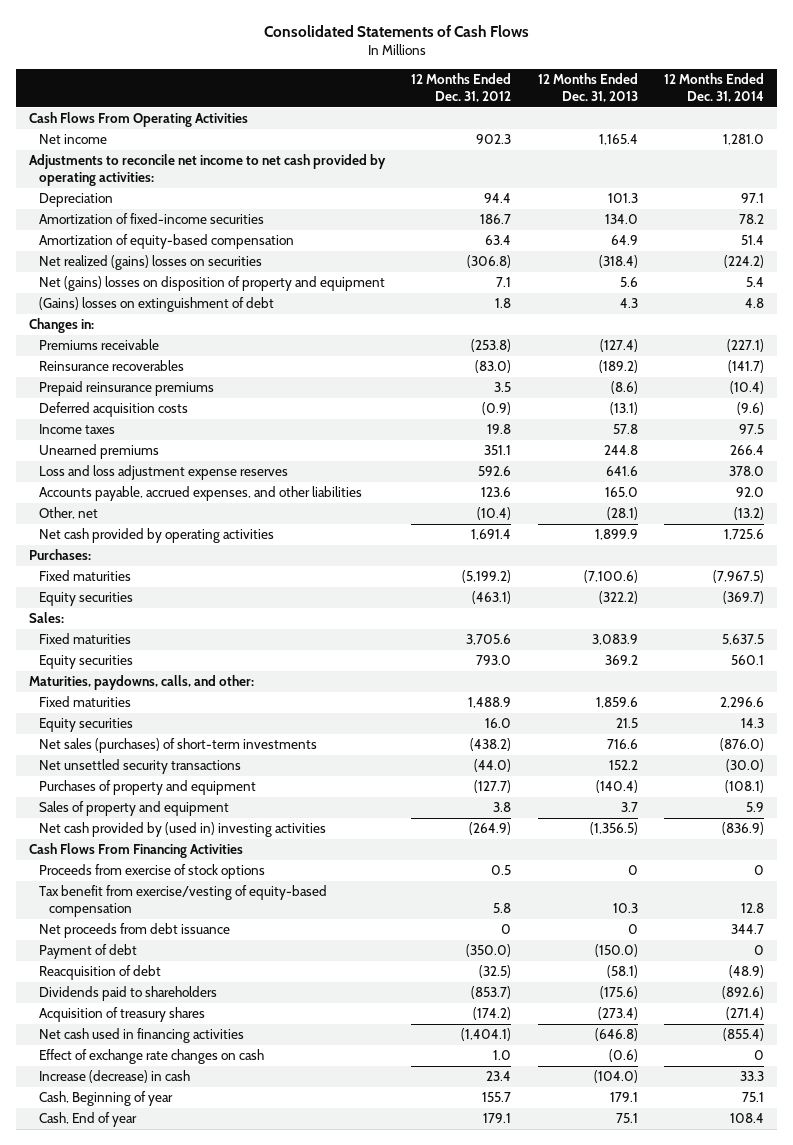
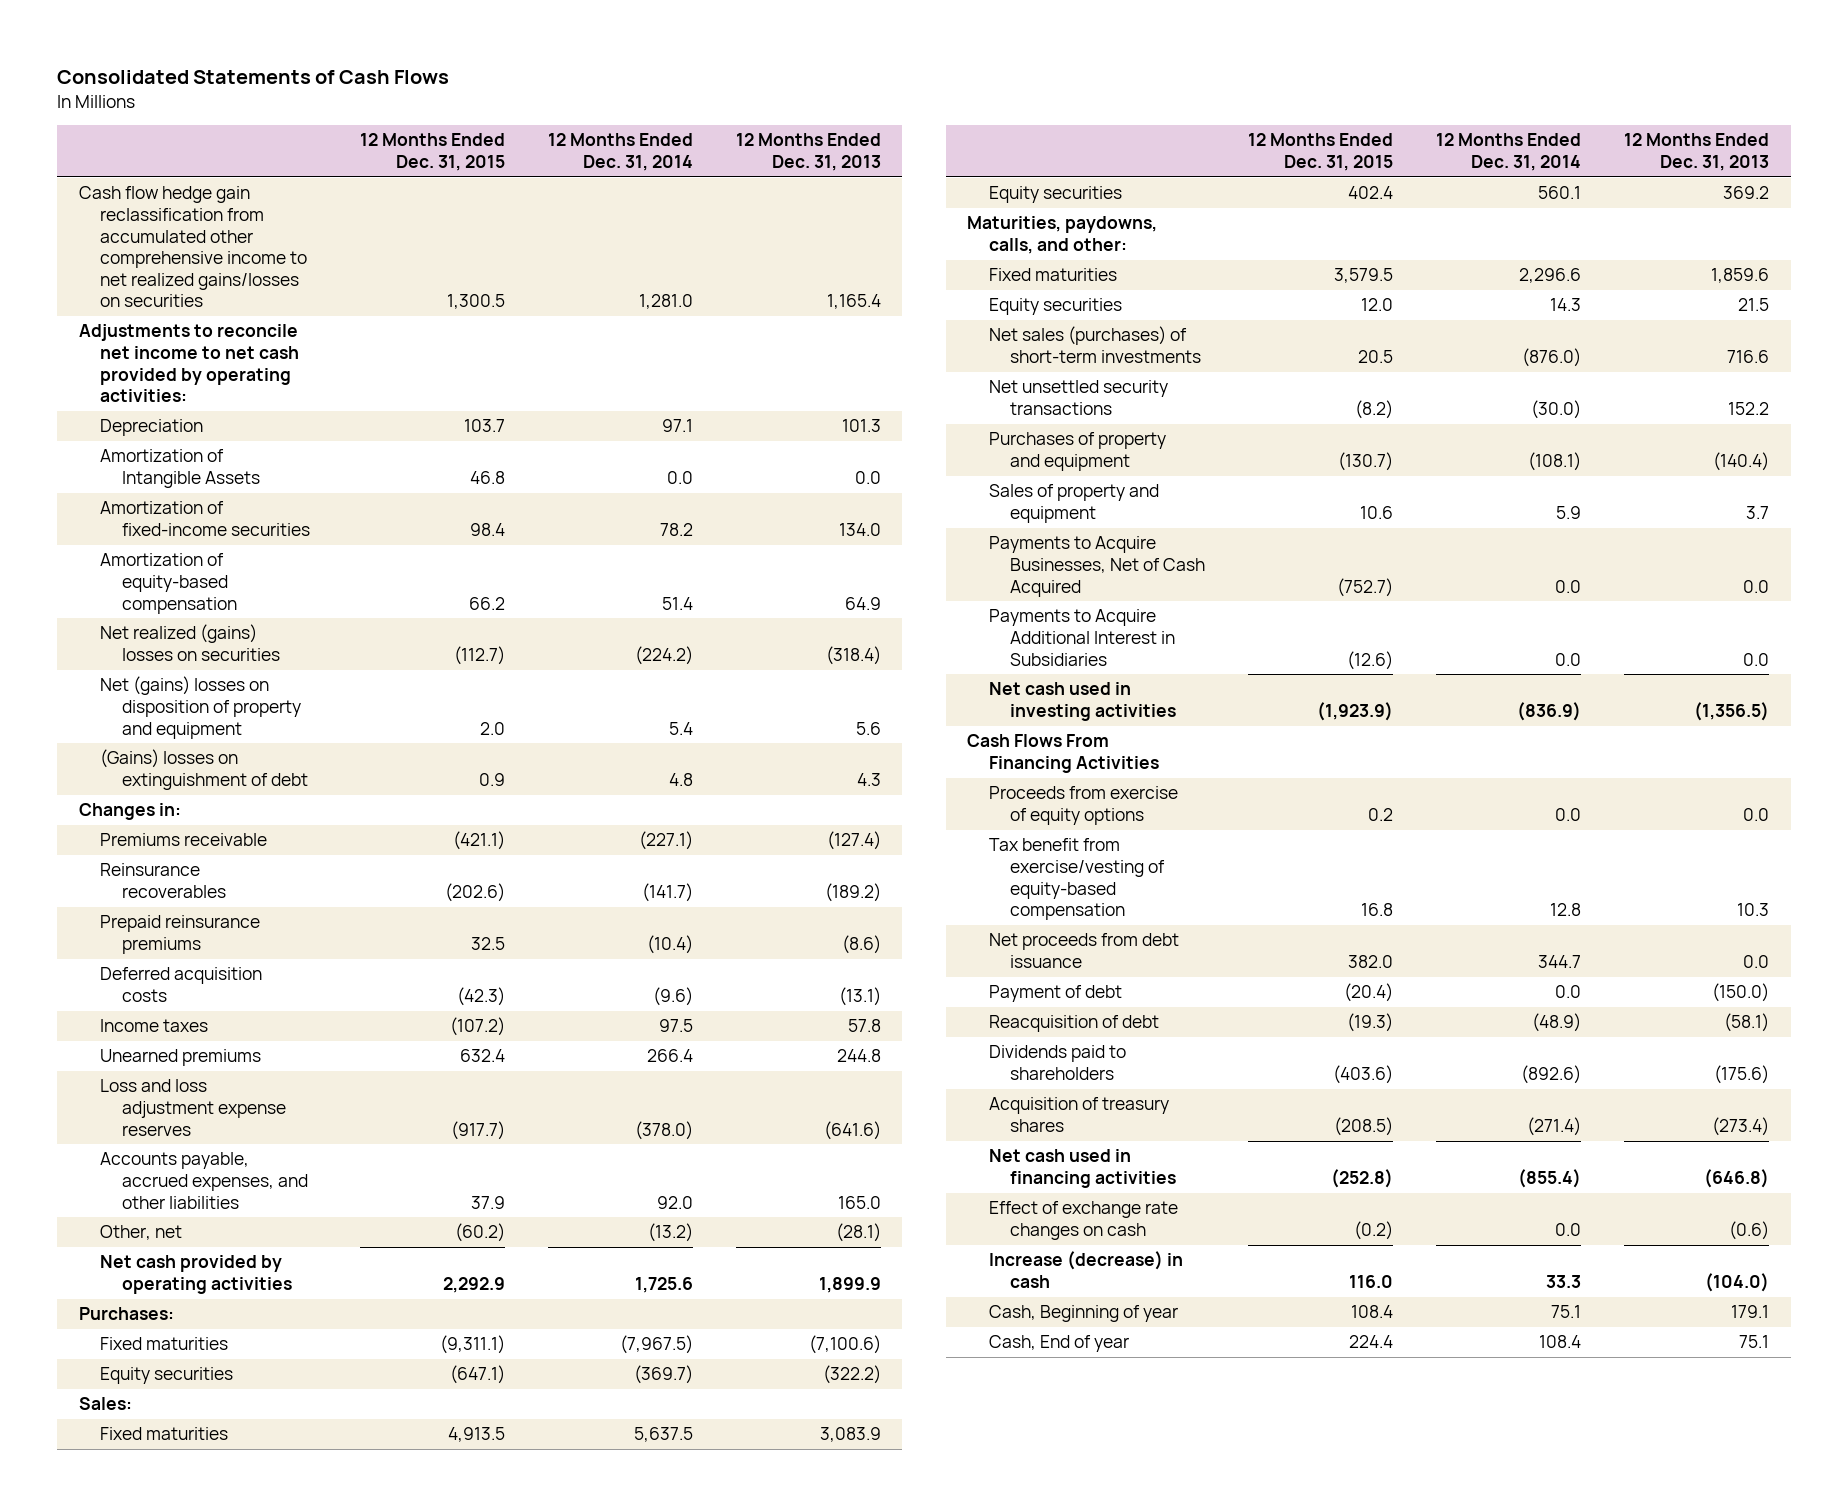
- | 12 Months Ended Dec. 31, 2012 | 12 Months Ended Dec. 31, 2013 | 12 Months Ended Dec. 31, 2014
+ | 12 Months Ended Dec. 31, 2015 | 12 Months Ended Dec. 31, 2014 | 12 Months Ended Dec. 31, 2013
- Cash Flows From Operating Activities
- Net income | 902.3 | 1,165.4 | 1,281.0
+ Cash flow hedge gain reclassification from accumulated other comprehensive income to net realized gains/losses on securities | 1,300.5 | 1,281.0 | 1,165.4
+ Amortization of Intangible Assets | 46.8 | 0.0 | 0.0
- Loss and loss adjustment expense reserves | 592.6 | 641.6 | 378.0
+ Loss and loss adjustment expense reserves | (917.7) | (378.0) | (641.6)
- Net cash provided by (used in) investing activities | (264.9) | (1,356.5) | (836.9)
+ Payments to Acquire Businesses, Net of Cash Acquired | (752.7) | 0.0 | 0.0
+ Payments to Acquire Additional Interest in Subsidiaries | (12.6) | 0.0 | 0.0
+ Net cash used in investing activities | (1,923.9) | (836.9) | (1,356.5)
- Proceeds from exercise of stock options | 0.5 | 0 | 0
+ Proceeds from exercise of equity options | 0.2 | 0.0 | 0.0
- Net proceeds from debt issuance | 0 | 0 | 344.7
- Payment of debt | (350.0) | (150.0) | 0
+ Net proceeds from debt issuance | 382.0 | 344.7 | 0.0
+ Payment of debt | (20.4) | 0.0 | (150.0)
- Effect of exchange rate changes on cash | 1.0 | (0.6) | 0
+ Effect of exchange rate changes on cash | (0.2) | 0.0 | (0.6)

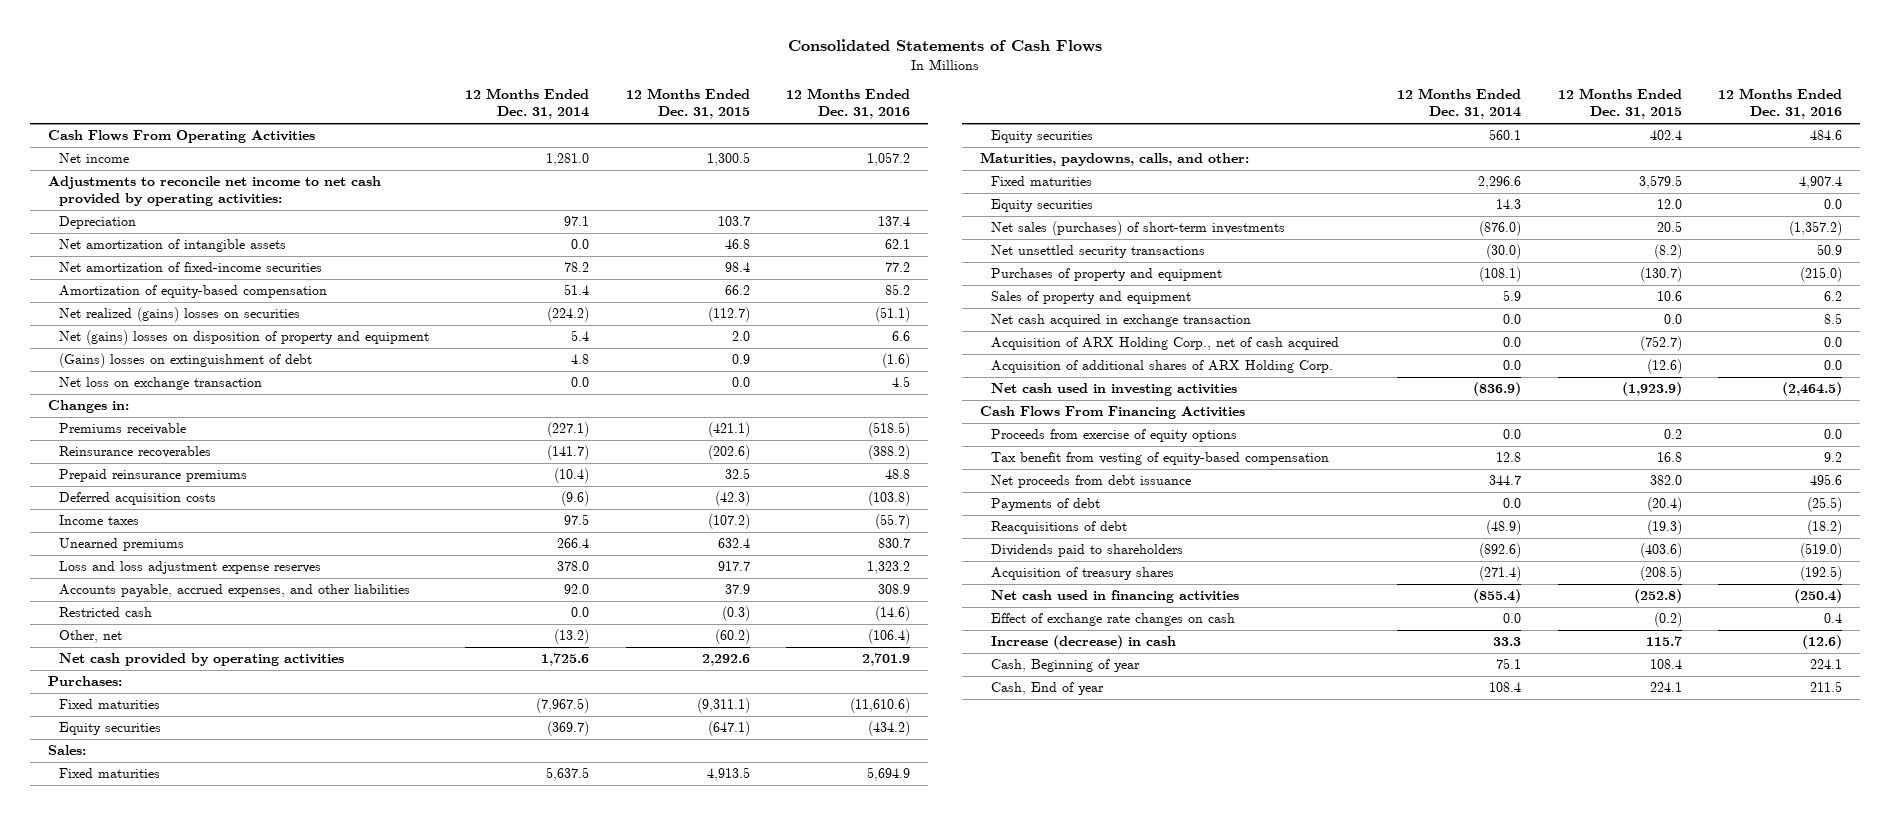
- | 12 Months Ended Dec. 31, 2015 | 12 Months Ended Dec. 31, 2014 | 12 Months Ended Dec. 31, 2013
+ | 12 Months Ended Dec. 31, 2014 | 12 Months Ended Dec. 31, 2015 | 12 Months Ended Dec. 31, 2016
- Cash flow hedge gain reclassification from accumulated other comprehensive income to net realized gains/losses on securities | 1,300.5 | 1,281.0 | 1,165.4
+ Cash Flows From Operating Activities
+ Net income | 1,281.0 | 1,300.5 | 1,057.2
- Amortization of Intangible Assets | 46.8 | 0.0 | 0.0
- Amortization of fixed-income securities | 98.4 | 78.2 | 134.0
+ Net amortization of intangible assets | 0.0 | 46.8 | 62.1
+ Net amortization of fixed-income securities | 78.2 | 98.4 | 77.2
+ Net loss on exchange transaction | 0.0 | 0.0 | 4.5
- Loss and loss adjustment expense reserves | (917.7) | (378.0) | (641.6)
+ Loss and loss adjustment expense reserves | 378.0 | 917.7 | 1,323.2
+ Restricted cash | 0.0 | (0.3) | (14.6)
- Net cash provided by operating activities | 2,292.9 | 1,725.6 | 1,899.9
+ Net cash provided by operating activities | 1,725.6 | 2,292.6 | 2,701.9
- Payments to Acquire Businesses, Net of Cash Acquired | (752.7) | 0.0 | 0.0
- Payments to Acquire Additional Interest in Subsidiaries | (12.6) | 0.0 | 0.0
+ Net cash acquired in exchange transaction | 0.0 | 0.0 | 8.5
+ Acquisition of ARX Holding Corp., net of cash acquired | 0.0 | (752.7) | 0.0
+ Acquisition of additional shares of ARX Holding Corp. | 0.0 | (12.6) | 0.0
- Tax benefit from exercise/vesting of equity-based compensation | 16.8 | 12.8 | 10.3
+ Tax benefit from vesting of equity-based compensation | 12.8 | 16.8 | 9.2
- Payment of debt | (20.4) | 0.0 | (150.0)
- Reacquisition of debt | (19.3) | (48.9) | (58.1)
+ Payments of debt | 0.0 | (20.4) | (25.5)
+ Reacquisitions of debt | (48.9) | (19.3) | (18.2)
- Increase (decrease) in cash | 116.0 | 33.3 | (104.0)
+ Increase (decrease) in cash | 33.3 | 115.7 | (12.6)
- Cash, End of year | 224.4 | 108.4 | 75.1
+ Cash, End of year | 108.4 | 224.1 | 211.5

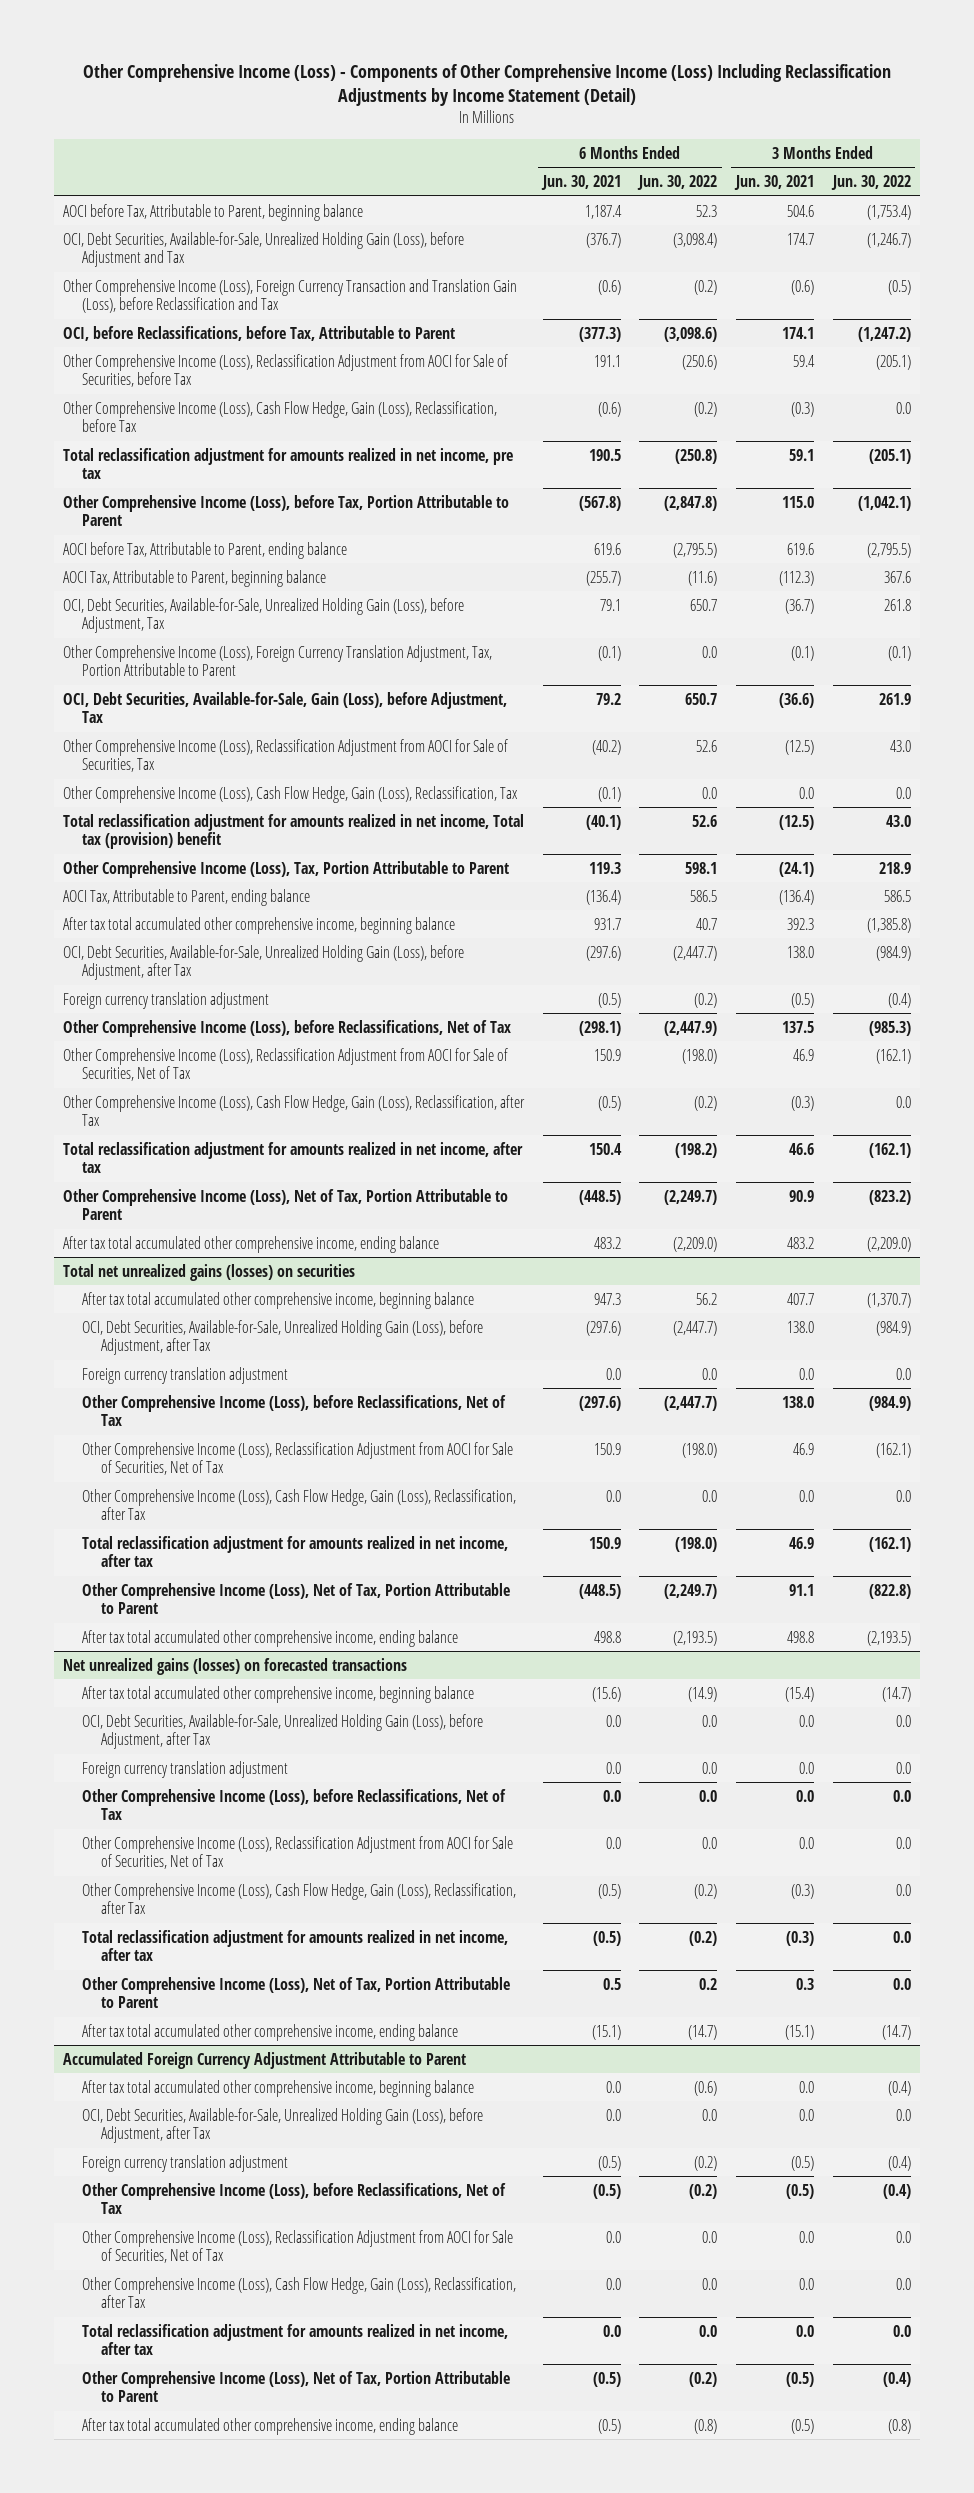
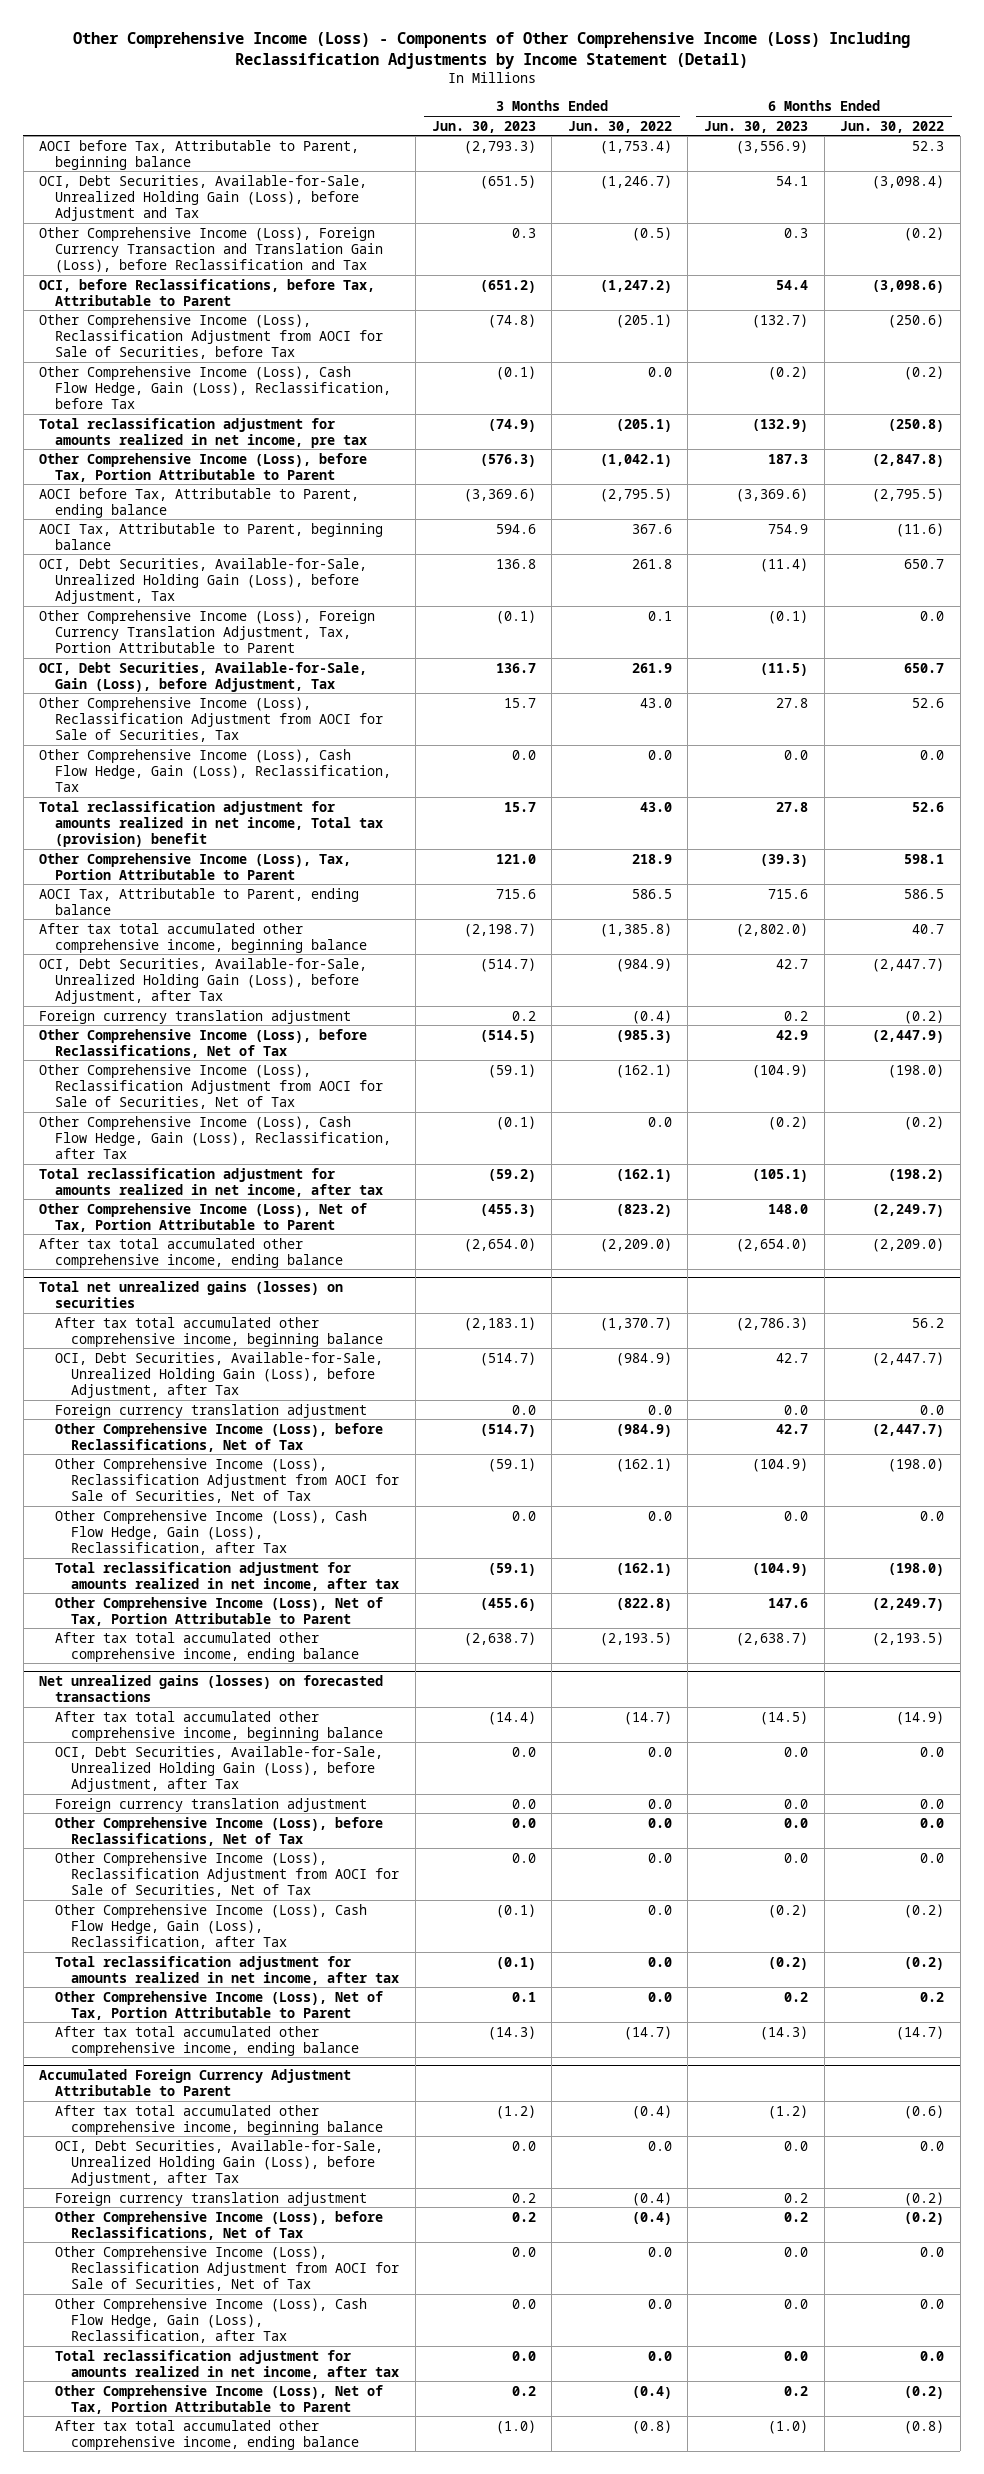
- | 6 Months Ended Jun. 30, 2021 | 6 Months Ended Jun. 30, 2022 | 3 Months Ended Jun. 30, 2021 | 3 Months Ended Jun. 30, 2022
+ | 3 Months Ended Jun. 30, 2023 | 3 Months Ended Jun. 30, 2022 | 6 Months Ended Jun. 30, 2023 | 6 Months Ended Jun. 30, 2022
- Other Comprehensive Income (Loss), Foreign Currency Translation Adjustment, Tax, Portion Attributable to Parent | (0.1) | 0.0 | (0.1) | (0.1)
+ Other Comprehensive Income (Loss), Foreign Currency Translation Adjustment, Tax, Portion Attributable to Parent | (0.1) | 0.1 | (0.1) | 0.0

